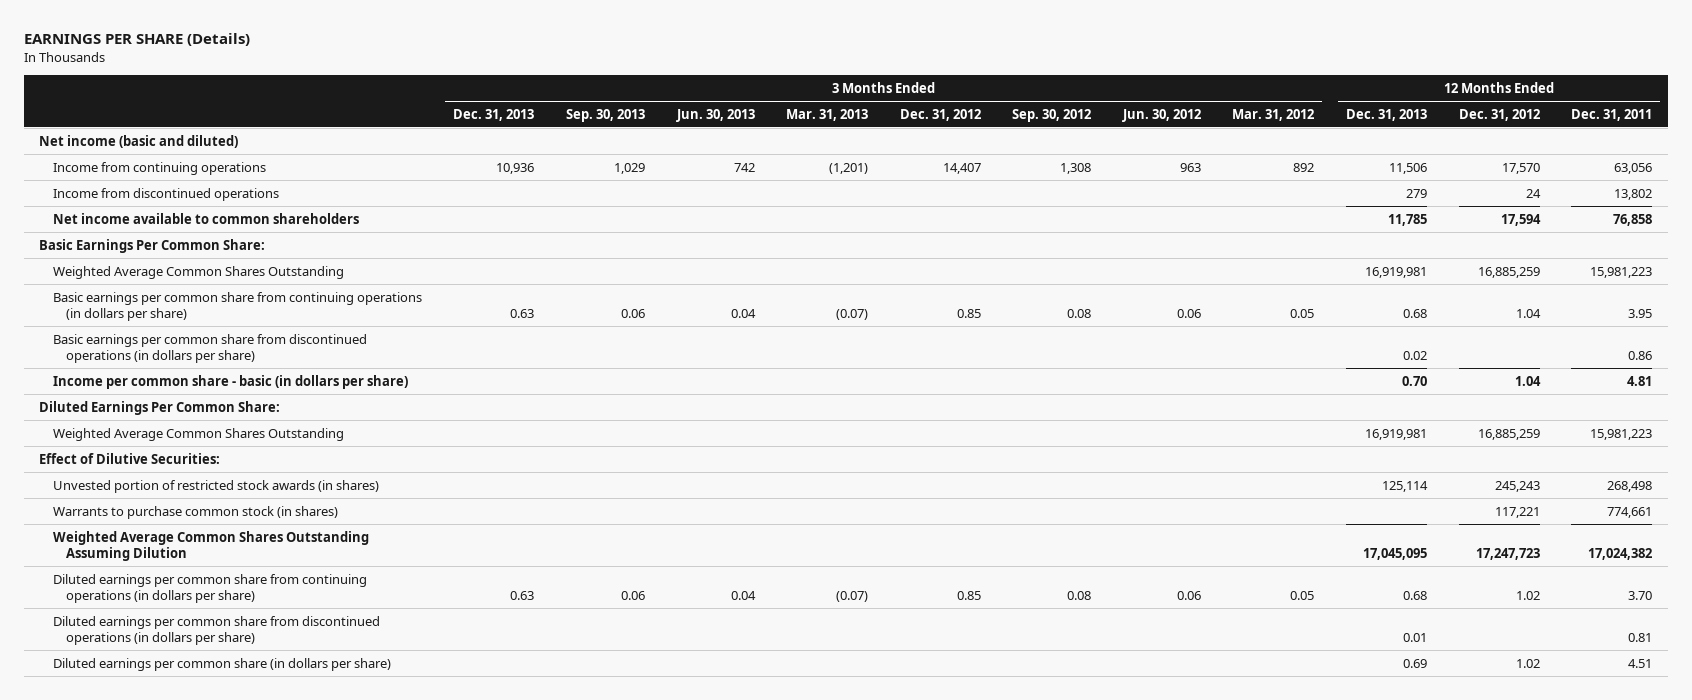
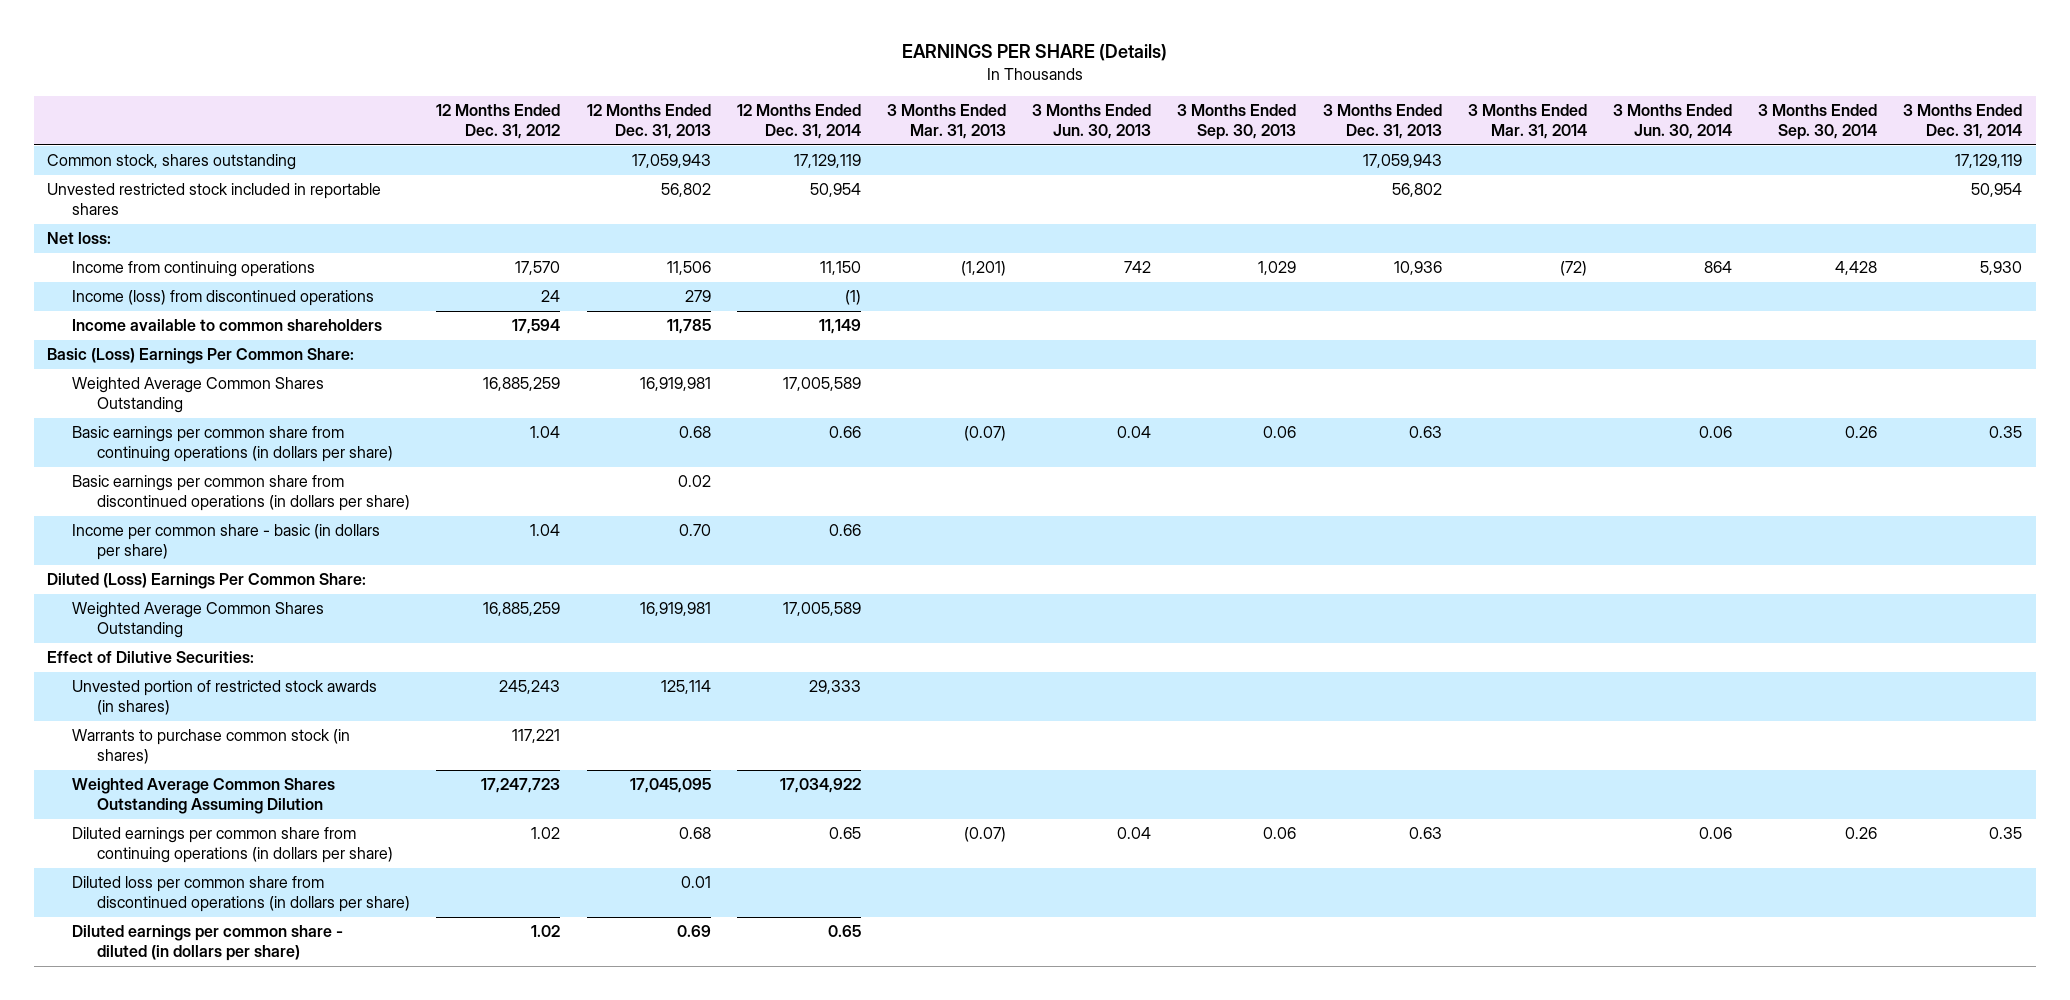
- | 3 Months Ended Dec. 31, 2013 | 3 Months Ended Sep. 30, 2013 | 3 Months Ended Jun. 30, 2013 | 3 Months Ended Mar. 31, 2013 | 3 Months Ended Dec. 31, 2012 | 3 Months Ended Sep. 30, 2012 | 3 Months Ended Jun. 30, 2012 | 3 Months Ended Mar. 31, 2012 | 12 Months Ended Dec. 31, 2013 | 12 Months Ended Dec. 31, 2012 | 12 Months Ended Dec. 31, 2011
+ | 12 Months Ended Dec. 31, 2012 | 12 Months Ended Dec. 31, 2013 | 12 Months Ended Dec. 31, 2014 | 3 Months Ended Mar. 31, 2013 | 3 Months Ended Jun. 30, 2013 | 3 Months Ended Sep. 30, 2013 | 3 Months Ended Dec. 31, 2013 | 3 Months Ended Mar. 31, 2014 | 3 Months Ended Jun. 30, 2014 | 3 Months Ended Sep. 30, 2014 | 3 Months Ended Dec. 31, 2014
- Net income (basic and diluted)
+ Common stock, shares outstanding | | 17,059,943 | 17,129,119 | | | | 17,059,943 | | | | 17,129,119
+ Unvested restricted stock included in reportable shares | | 56,802 | 50,954 | | | | 56,802 | | | | 50,954
+ Net loss:
- Income from discontinued operations | | | | | | | | | 279 | 24 | 13,802
- Net income available to common shareholders | | | | | | | | | 11,785 | 17,594 | 76,858
- Basic Earnings Per Common Share:
+ Income (loss) from discontinued operations | 24 | 279 | (1) | | | | | | | |
+ Income available to common shareholders | 17,594 | 11,785 | 11,149 | | | | | | | |
+ Basic (Loss) Earnings Per Common Share:
- Diluted Earnings Per Common Share:
+ Diluted (Loss) Earnings Per Common Share:
- Diluted earnings per common share from discontinued operations (in dollars per share) | | | | | | | | | 0.01 | | 0.81
- Diluted earnings per common share (in dollars per share) | | | | | | | | | 0.69 | 1.02 | 4.51
+ Diluted loss per common share from discontinued operations (in dollars per share) | | 0.01 | | | | | | | | |
+ Diluted earnings per common share - diluted (in dollars per share) | 1.02 | 0.69 | 0.65 | | | | | | | |

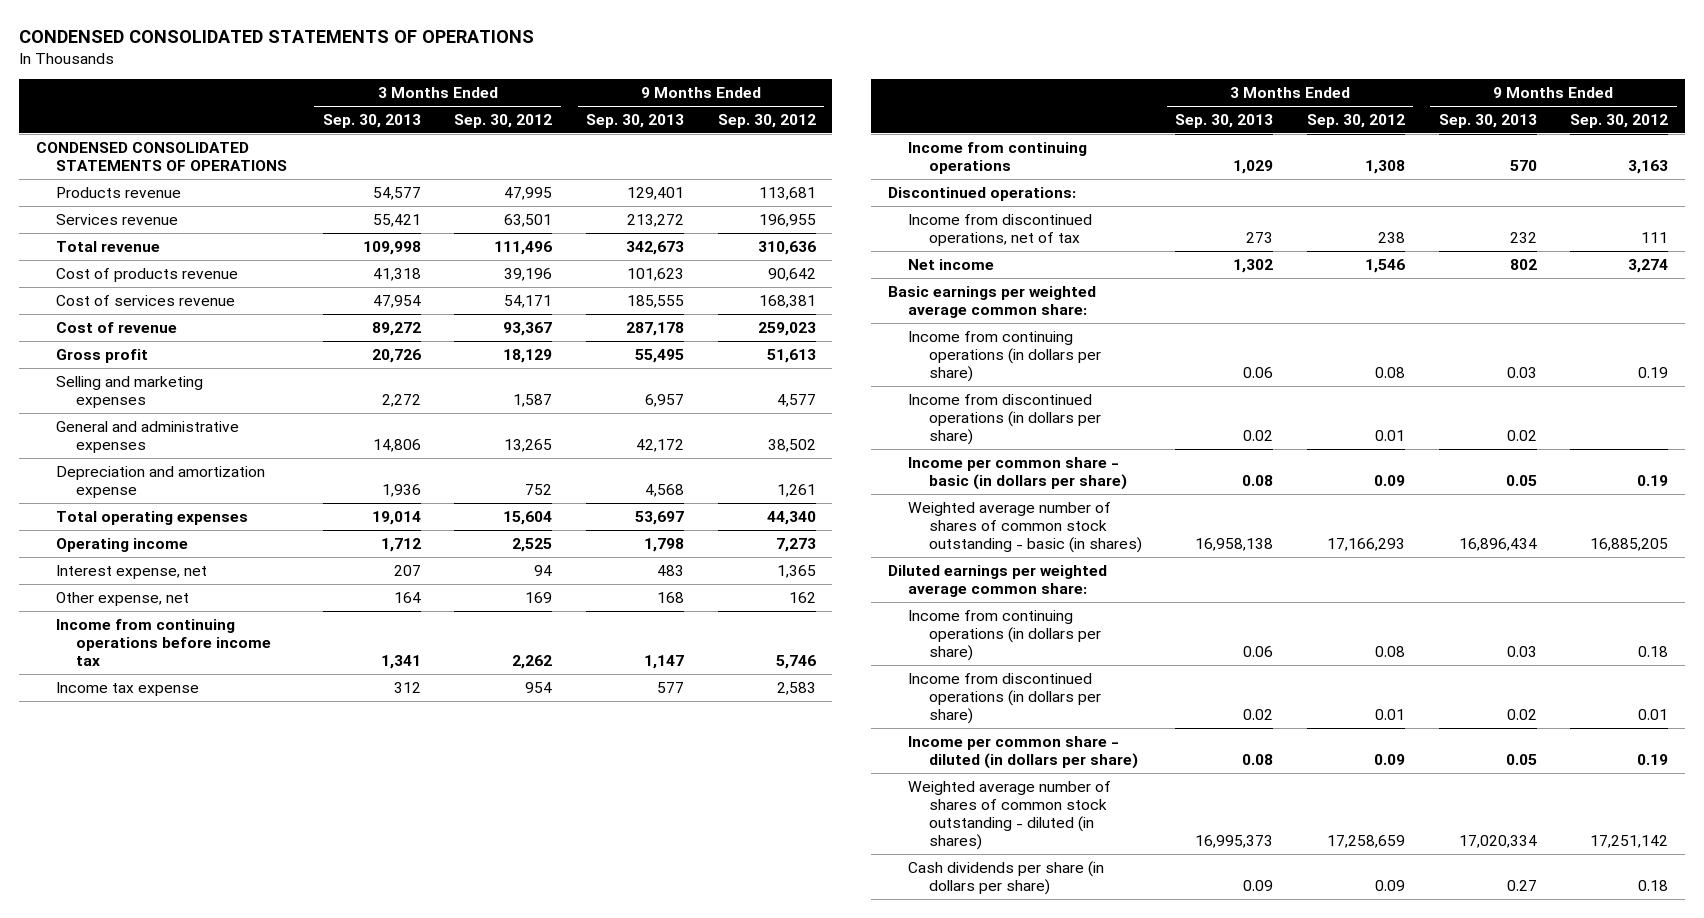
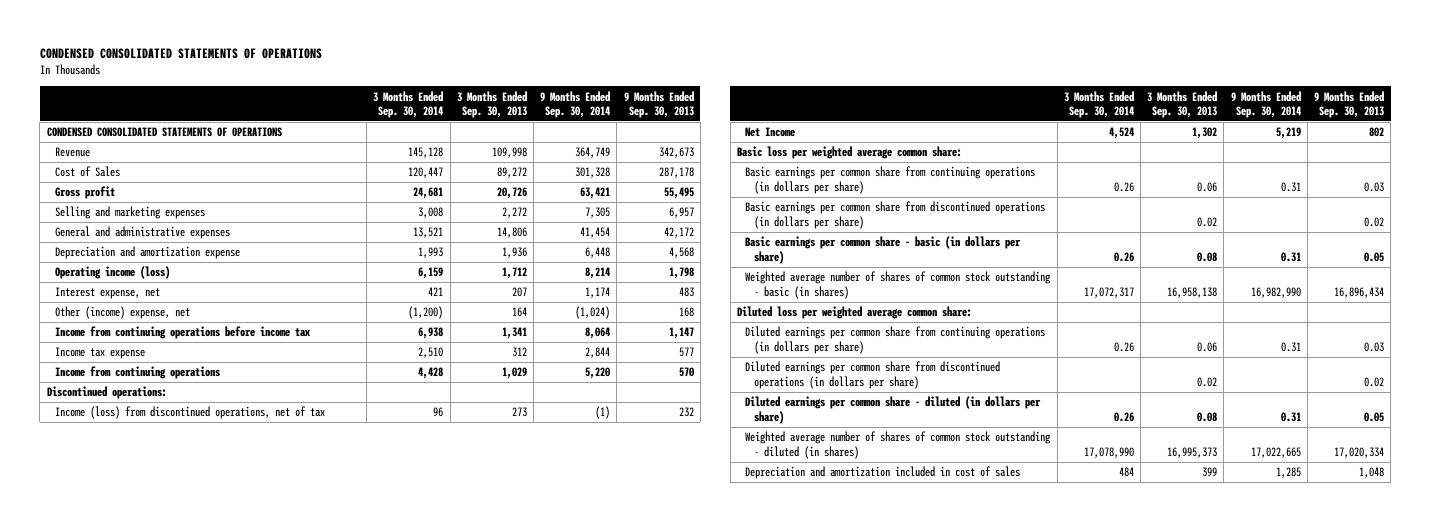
- | 3 Months Ended Sep. 30, 2013 | 3 Months Ended Sep. 30, 2012 | 9 Months Ended Sep. 30, 2013 | 9 Months Ended Sep. 30, 2012
+ | 3 Months Ended Sep. 30, 2014 | 3 Months Ended Sep. 30, 2013 | 9 Months Ended Sep. 30, 2014 | 9 Months Ended Sep. 30, 2013
- Products revenue | 54,577 | 47,995 | 129,401 | 113,681
- Services revenue | 55,421 | 63,501 | 213,272 | 196,955
- Total revenue | 109,998 | 111,496 | 342,673 | 310,636
- Cost of products revenue | 41,318 | 39,196 | 101,623 | 90,642
- Cost of services revenue | 47,954 | 54,171 | 185,555 | 168,381
- Cost of revenue | 89,272 | 93,367 | 287,178 | 259,023
+ Revenue | 145,128 | 109,998 | 364,749 | 342,673
+ Cost of Sales | 120,447 | 89,272 | 301,328 | 287,178
- Total operating expenses | 19,014 | 15,604 | 53,697 | 44,340
- Operating income | 1,712 | 2,525 | 1,798 | 7,273
+ Operating income (loss) | 6,159 | 1,712 | 8,214 | 1,798
- Other expense, net | 164 | 169 | 168 | 162
+ Other (income) expense, net | (1,200) | 164 | (1,024) | 168
- Income from discontinued operations, net of tax | 273 | 238 | 232 | 111
- Net income | 1,302 | 1,546 | 802 | 3,274
- Basic earnings per weighted average common share:
- Income from continuing operations (in dollars per share) | 0.06 | 0.08 | 0.03 | 0.19
- Income from discontinued operations (in dollars per share) | 0.02 | 0.01 | 0.02 |
- Income per common share - basic (in dollars per share) | 0.08 | 0.09 | 0.05 | 0.19
+ Income (loss) from discontinued operations, net of tax | 96 | 273 | (1) | 232
+ Net Income | 4,524 | 1,302 | 5,219 | 802
+ Basic loss per weighted average common share:
+ Basic earnings per common share from continuing operations (in dollars per share) | 0.26 | 0.06 | 0.31 | 0.03
+ Basic earnings per common share from discontinued operations (in dollars per share) | | 0.02 | | 0.02
+ Basic earnings per common share - basic (in dollars per share) | 0.26 | 0.08 | 0.31 | 0.05
- Diluted earnings per weighted average common share:
- Income from continuing operations (in dollars per share) | 0.06 | 0.08 | 0.03 | 0.18
- Income from discontinued operations (in dollars per share) | 0.02 | 0.01 | 0.02 | 0.01
- Income per common share - diluted (in dollars per share) | 0.08 | 0.09 | 0.05 | 0.19
+ Diluted loss per weighted average common share:
+ Diluted earnings per common share from continuing operations (in dollars per share) | 0.26 | 0.06 | 0.31 | 0.03
+ Diluted earnings per common share from discontinued operations (in dollars per share) | | 0.02 | | 0.02
+ Diluted earnings per common share - diluted (in dollars per share) | 0.26 | 0.08 | 0.31 | 0.05
- Cash dividends per share (in dollars per share) | 0.09 | 0.09 | 0.27 | 0.18
+ Depreciation and amortization included in cost of sales | 484 | 399 | 1,285 | 1,048

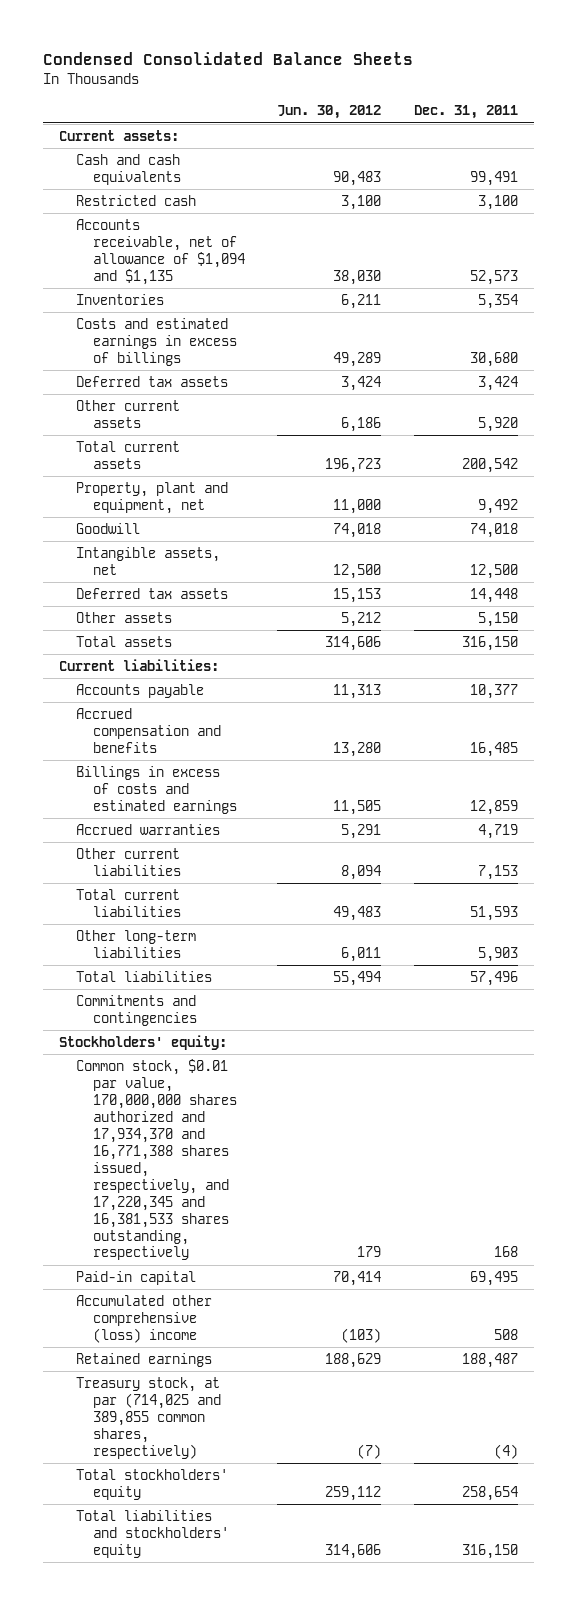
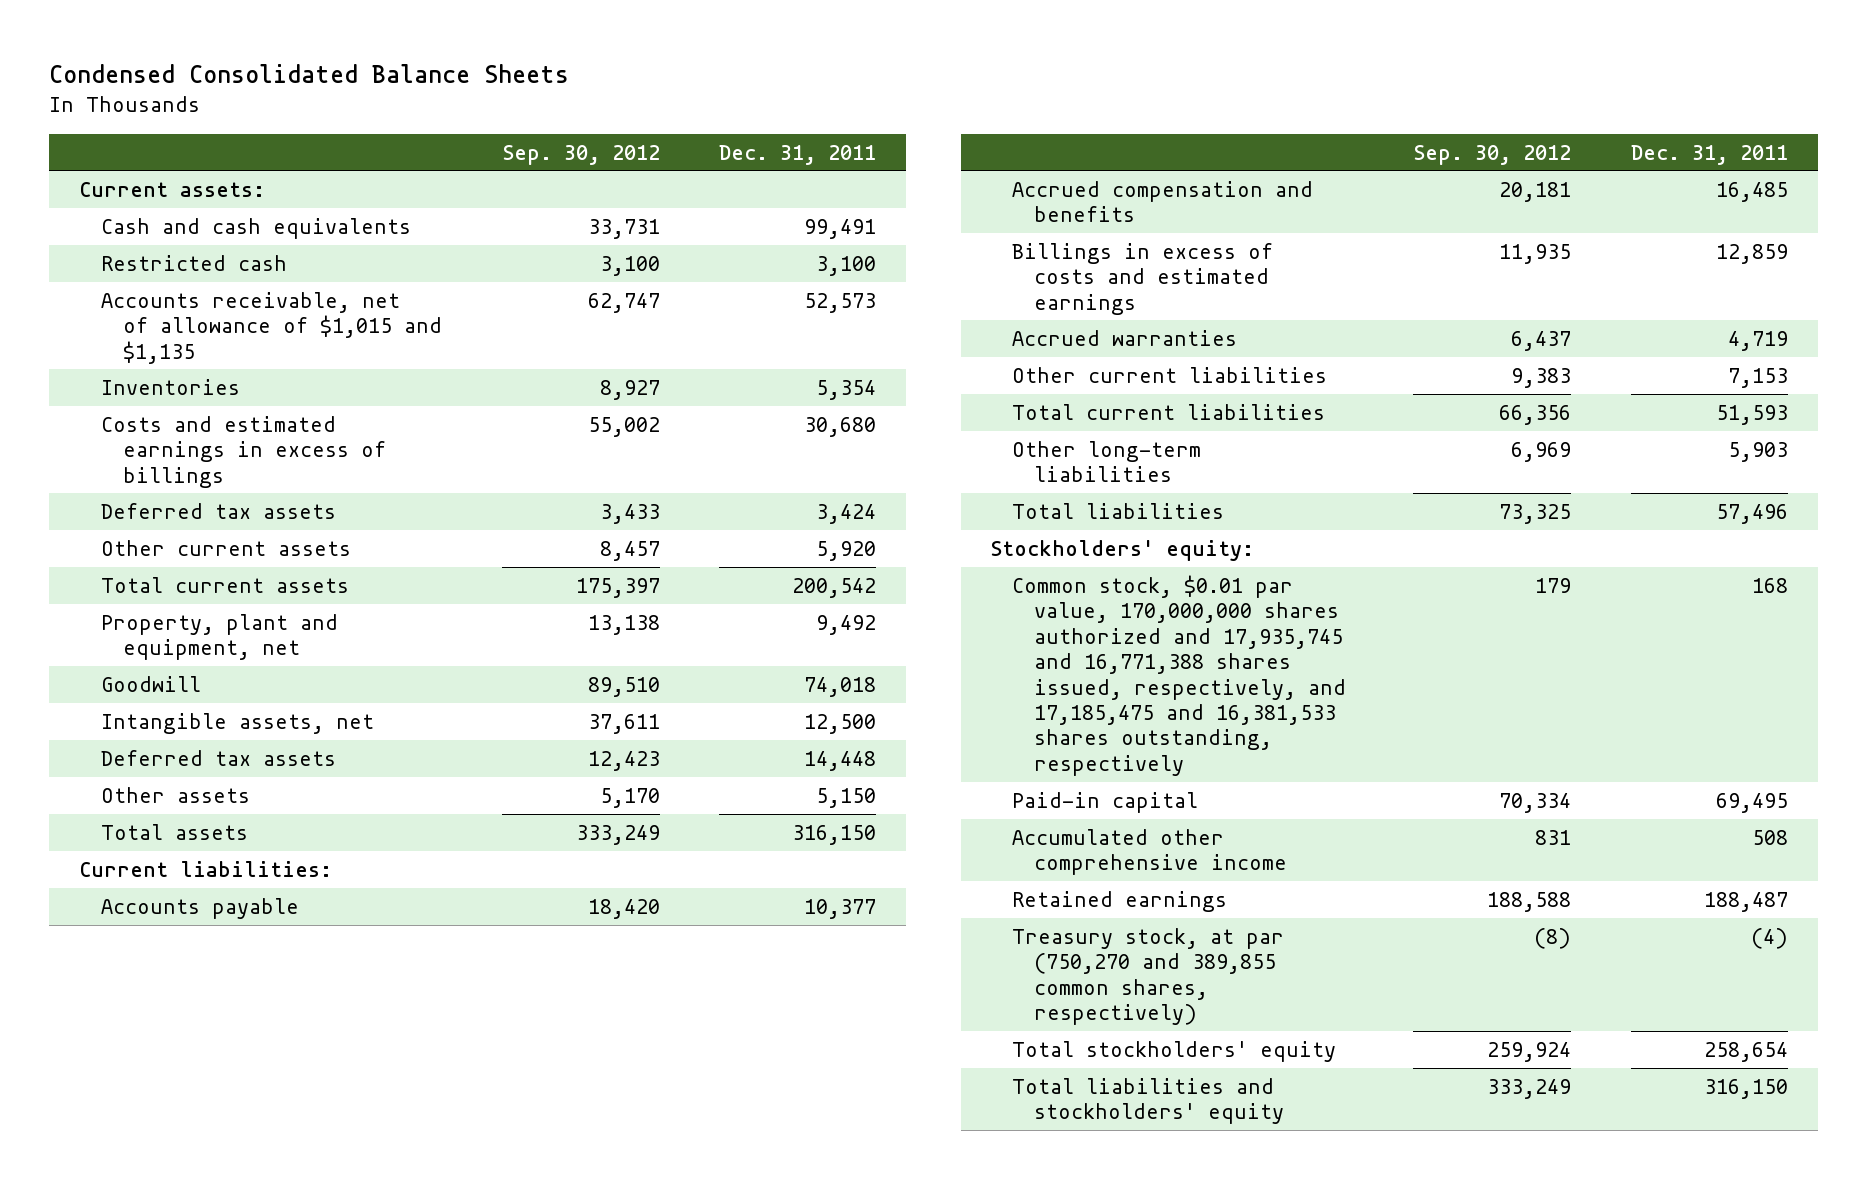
- | Jun. 30, 2012 | Dec. 31, 2011
+ | Sep. 30, 2012 | Dec. 31, 2011
- Accounts receivable, net of allowance of $1,094 and $1,135 | 38,030 | 52,573
+ Accounts receivable, net of allowance of $1,015 and $1,135 | 62,747 | 52,573
- Commitments and contingencies
- Common stock, $0.01 par value, 170,000,000 shares authorized and 17,934,370 and 16,771,388 shares issued, respectively, and 17,220,345 and 16,381,533 shares outstanding, respectively | 179 | 168
+ Common stock, $0.01 par value, 170,000,000 shares authorized and 17,935,745 and 16,771,388 shares issued, respectively, and 17,185,475 and 16,381,533 shares outstanding, respectively | 179 | 168
- Accumulated other comprehensive (loss) income | (103) | 508
+ Accumulated other comprehensive income | 831 | 508
- Treasury stock, at par (714,025 and 389,855 common shares, respectively) | (7) | (4)
+ Treasury stock, at par (750,270 and 389,855 common shares, respectively) | (8) | (4)

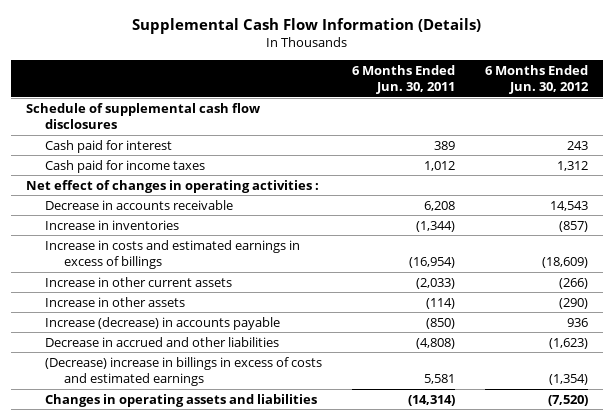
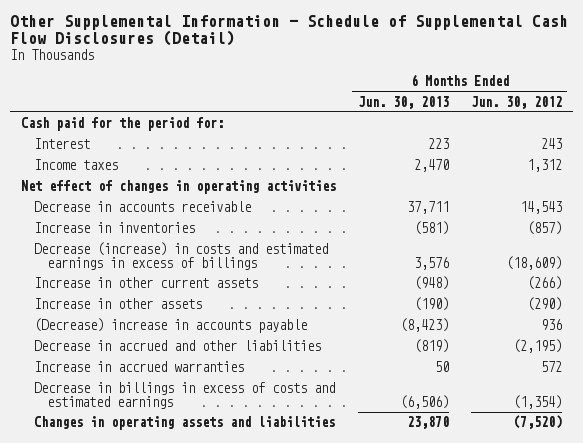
- Supplemental Cash Flow Information (Details)
+ Other Supplemental Information - Schedule of Supplemental Cash Flow Disclosures (Detail)
- | 6 Months Ended Jun. 30, 2011 | 6 Months Ended Jun. 30, 2012
+ | 6 Months Ended Jun. 30, 2013 | 6 Months Ended Jun. 30, 2012
- Schedule of supplemental cash flow disclosures
- Cash paid for interest | 389 | 243
- Cash paid for income taxes | 1,012 | 1,312
- Net effect of changes in operating activities :
+ Cash paid for the period for:
+ Interest | 223 | 243
+ Income taxes | 2,470 | 1,312
+ Net effect of changes in operating activities
- Increase in costs and estimated earnings in excess of billings | (16,954) | (18,609)
+ Decrease (increase) in costs and estimated earnings in excess of billings | 3,576 | (18,609)
- Increase (decrease) in accounts payable | (850) | 936
- Decrease in accrued and other liabilities | (4,808) | (1,623)
- (Decrease) increase in billings in excess of costs and estimated earnings | 5,581 | (1,354)
+ (Decrease) increase in accounts payable | (8,423) | 936
+ Decrease in accrued and other liabilities | (819) | (2,195)
+ Increase in accrued warranties | 50 | 572
+ Decrease in billings in excess of costs and estimated earnings | (6,506) | (1,354)

